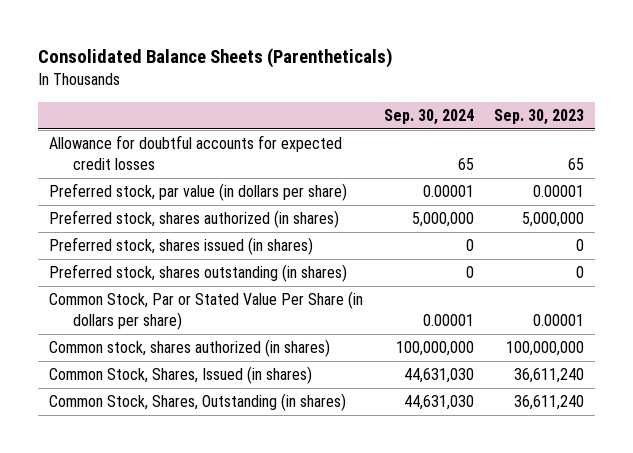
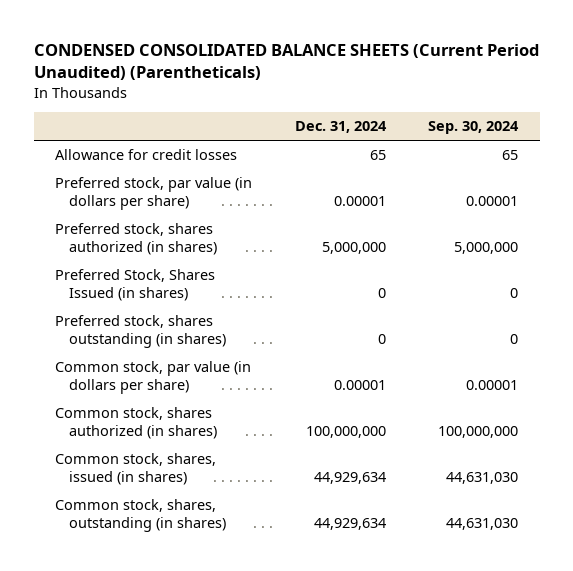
- Consolidated Balance Sheets (Parentheticals)
+ CONDENSED CONSOLIDATED BALANCE SHEETS (Current Period Unaudited) (Parentheticals)
- | Sep. 30, 2024 | Sep. 30, 2023
+ | Dec. 31, 2024 | Sep. 30, 2024
- Allowance for doubtful accounts for expected credit losses | 65 | 65
+ Allowance for credit losses | 65 | 65
- Preferred stock, shares issued (in shares) | 0 | 0
+ Preferred Stock, Shares Issued (in shares) | 0 | 0
- Common Stock, Par or Stated Value Per Share (in dollars per share) | 0.00001 | 0.00001
+ Common stock, par value (in dollars per share) | 0.00001 | 0.00001
- Common Stock, Shares, Issued (in shares) | 44,631,030 | 36,611,240
- Common Stock, Shares, Outstanding (in shares) | 44,631,030 | 36,611,240
+ Common stock, shares, issued (in shares) | 44,929,634 | 44,631,030
+ Common stock, shares, outstanding (in shares) | 44,929,634 | 44,631,030

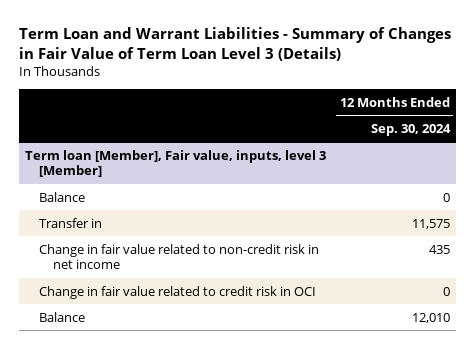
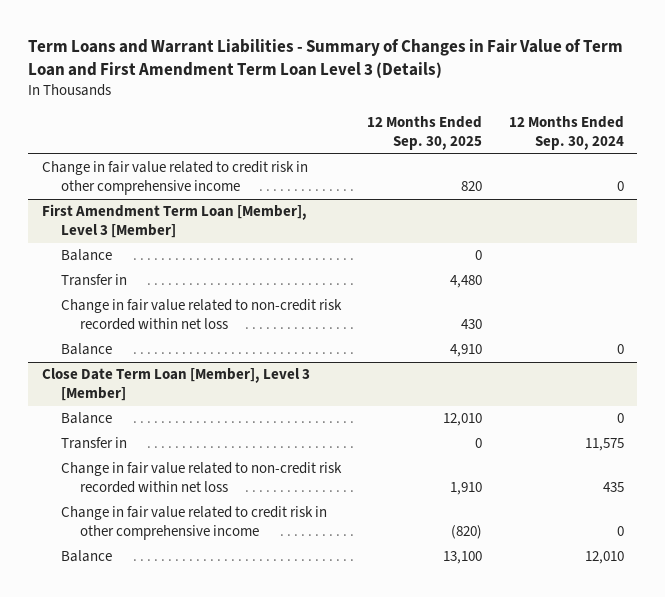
- Term Loan and Warrant Liabilities - Summary of Changes in Fair Value of Term Loan Level 3 (Details)
+ Term Loans and Warrant Liabilities - Summary of Changes in Fair Value of Term Loan and First Amendment Term Loan Level 3 (Details)
- | 12 Months Ended Sep. 30, 2024
+ | 12 Months Ended Sep. 30, 2025 | 12 Months Ended Sep. 30, 2024
- Term loan [Member], Fair value, inputs, level 3 [Member]
+ Change in fair value related to credit risk in other comprehensive income | 820 | 0
+ First Amendment Term Loan [Member], Level 3 [Member]
+ Balance | 0 |
+ Transfer in | 4,480 |
+ Change in fair value related to non-credit risk recorded within net loss | 430 |
+ Close Date Term Loan [Member], Level 3 [Member]
+ Balance | 12,010 | 0
- Change in fair value related to non-credit risk in net income | 435
- Change in fair value related to credit risk in OCI | 0
+ Change in fair value related to non-credit risk recorded within net loss | 1,910 | 435
+ Change in fair value related to credit risk in other comprehensive income | (820) | 0

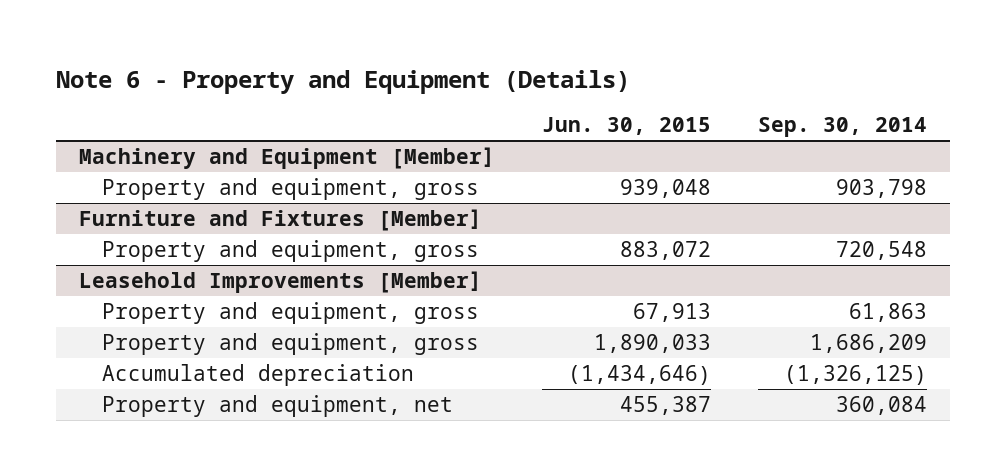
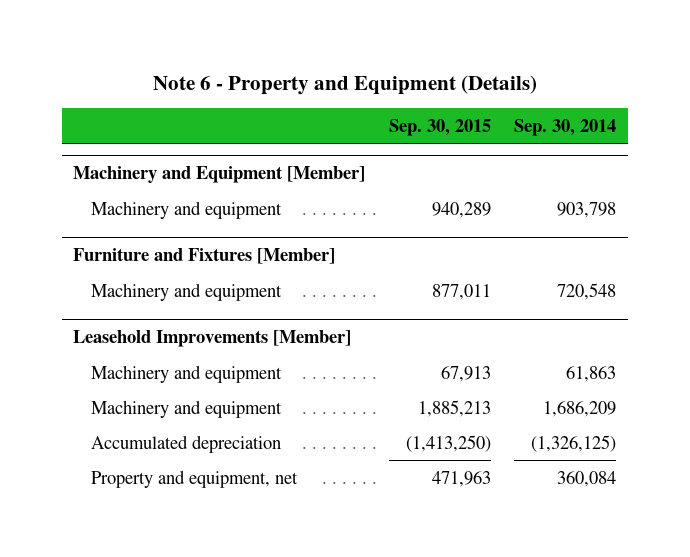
- | Jun. 30, 2015 | Sep. 30, 2014
+ | Sep. 30, 2015 | Sep. 30, 2014
@ Machinery and Equipment [Member]
- Property and equipment, gross | 939,048 | 903,798
+ Machinery and equipment | 940,289 | 903,798
@ Furniture and Fixtures [Member]
- Property and equipment, gross | 883,072 | 720,548
+ Machinery and equipment | 877,011 | 720,548
@ Leasehold Improvements [Member]
- Property and equipment, gross | 67,913 | 61,863
- Property and equipment, gross | 1,890,033 | 1,686,209
+ Machinery and equipment | 67,913 | 61,863
+ Machinery and equipment | 1,885,213 | 1,686,209

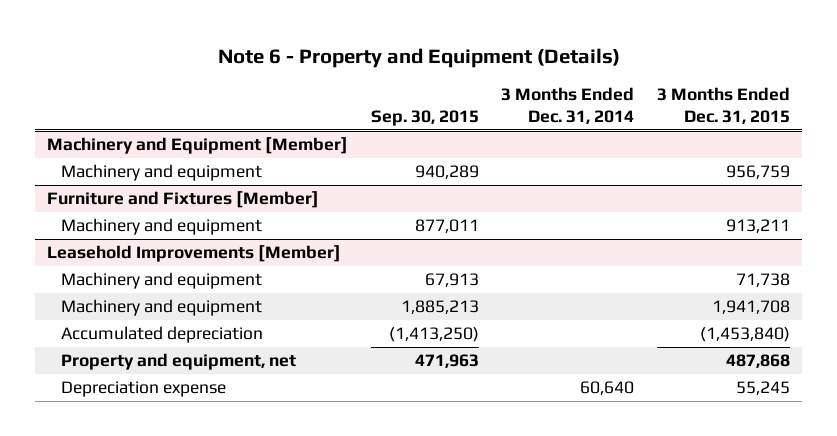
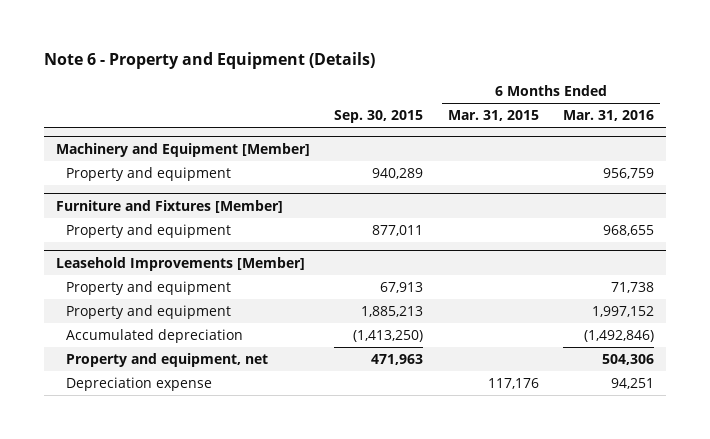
- | Sep. 30, 2015 | 3 Months Ended Dec. 31, 2014 | 3 Months Ended Dec. 31, 2015
+ | Sep. 30, 2015 | 6 Months Ended Mar. 31, 2015 | 6 Months Ended Mar. 31, 2016
@ Machinery and Equipment [Member]
- Machinery and equipment | 940,289 | | 956,759
+ Property and equipment | 940,289 | | 956,759
@ Furniture and Fixtures [Member]
- Machinery and equipment | 877,011 | | 913,211
+ Property and equipment | 877,011 | | 968,655
@ Leasehold Improvements [Member]
- Machinery and equipment | 67,913 | | 71,738
- Machinery and equipment | 1,885,213 | | 1,941,708
+ Property and equipment | 67,913 | | 71,738
+ Property and equipment | 1,885,213 | | 1,997,152

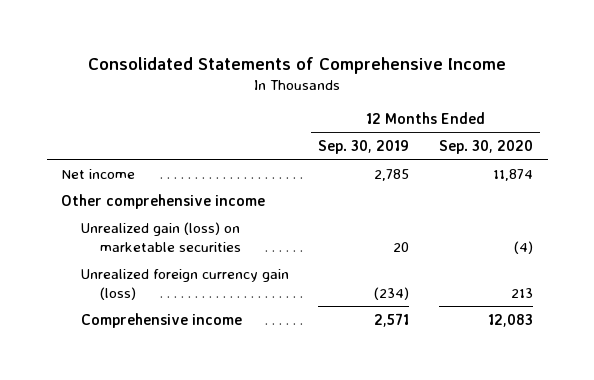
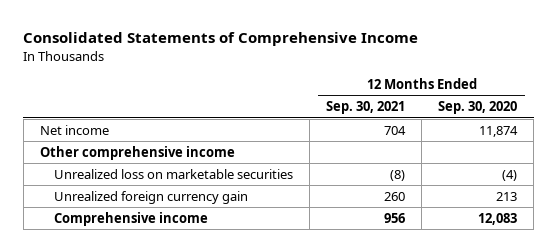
- | 12 Months Ended Sep. 30, 2019 | 12 Months Ended Sep. 30, 2020
+ | 12 Months Ended Sep. 30, 2021 | 12 Months Ended Sep. 30, 2020
- Unrealized gain (loss) on marketable securities | 20 | (4)
- Unrealized foreign currency gain (loss) | (234) | 213
+ Unrealized loss on marketable securities | (8) | (4)
+ Unrealized foreign currency gain | 260 | 213

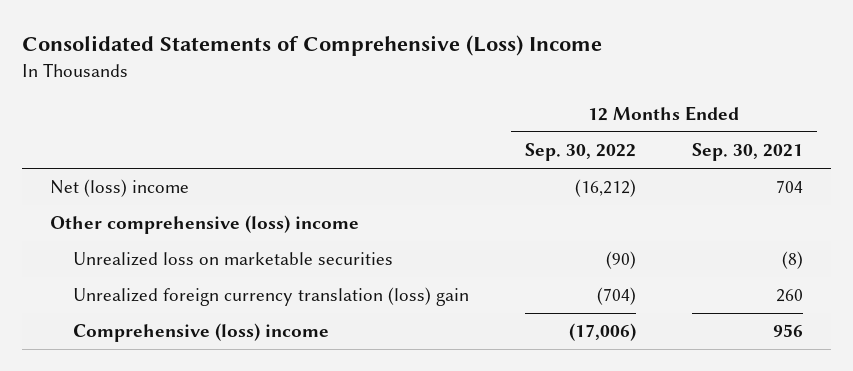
- Consolidated Statements of Comprehensive Income
+ Consolidated Statements of Comprehensive (Loss) Income
- | 12 Months Ended Sep. 30, 2021 | 12 Months Ended Sep. 30, 2020
+ | 12 Months Ended Sep. 30, 2022 | 12 Months Ended Sep. 30, 2021
- Net income | 704 | 11,874
- Other comprehensive income
+ Net (loss) income | (16,212) | 704
+ Other comprehensive (loss) income
- Unrealized foreign currency gain | 260 | 213
- Comprehensive income | 956 | 12,083
+ Unrealized foreign currency translation (loss) gain | (704) | 260
+ Comprehensive (loss) income | (17,006) | 956

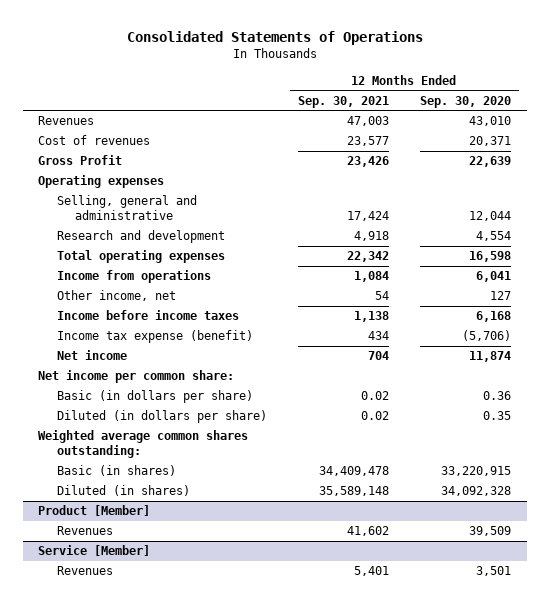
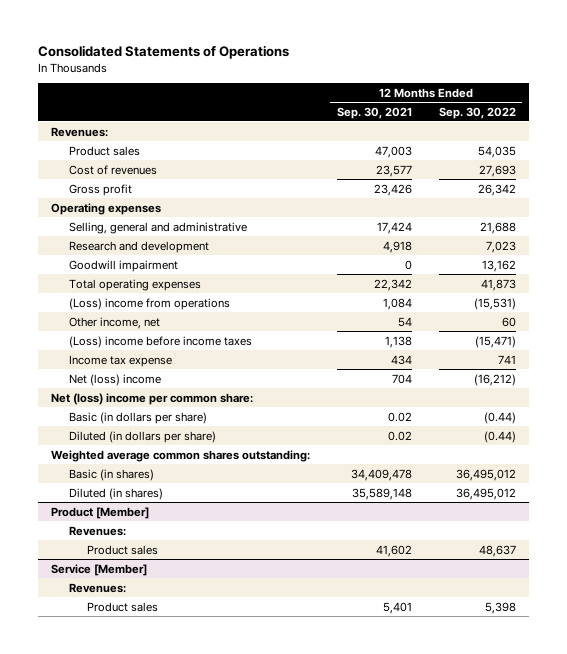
- | 12 Months Ended Sep. 30, 2021 | 12 Months Ended Sep. 30, 2020
+ | 12 Months Ended Sep. 30, 2021 | 12 Months Ended Sep. 30, 2022
- Revenues | 47,003 | 43,010
+ Revenues:
+ Product sales | 47,003 | 54,035
- Gross Profit | 23,426 | 22,639
+ Gross profit | 23,426 | 26,342
+ Goodwill impairment | 0 | 13,162
- Income from operations | 1,084 | 6,041
+ (Loss) income from operations | 1,084 | (15,531)
- Income before income taxes | 1,138 | 6,168
- Income tax expense (benefit) | 434 | (5,706)
- Net income | 704 | 11,874
- Net income per common share:
+ (Loss) income before income taxes | 1,138 | (15,471)
+ Income tax expense | 434 | 741
+ Net (loss) income | 704 | (16,212)
+ Net (loss) income per common share:
@ Product [Member]
- Revenues | 41,602 | 39,509
+ Revenues:
+ Product sales | 41,602 | 48,637
@ Service [Member]
- Revenues | 5,401 | 3,501
+ Revenues:
+ Product sales | 5,401 | 5,398

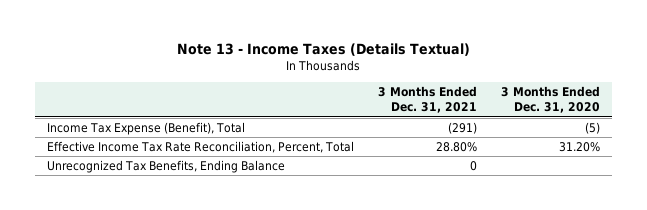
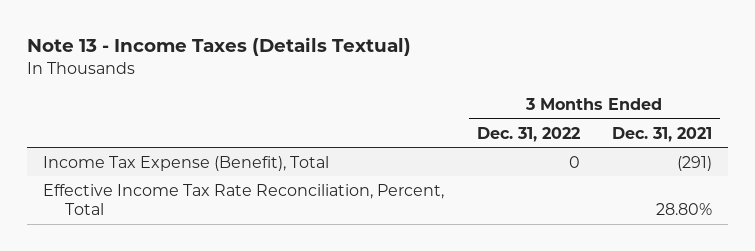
- | 3 Months Ended Dec. 31, 2021 | 3 Months Ended Dec. 31, 2020
+ | 3 Months Ended Dec. 31, 2022 | 3 Months Ended Dec. 31, 2021
- Unrecognized Tax Benefits, Ending Balance | 0 |

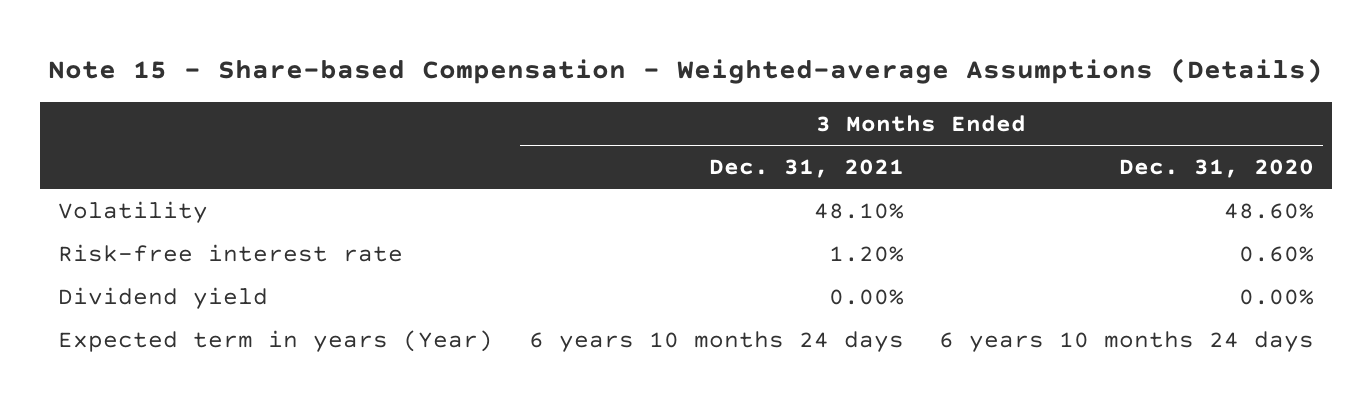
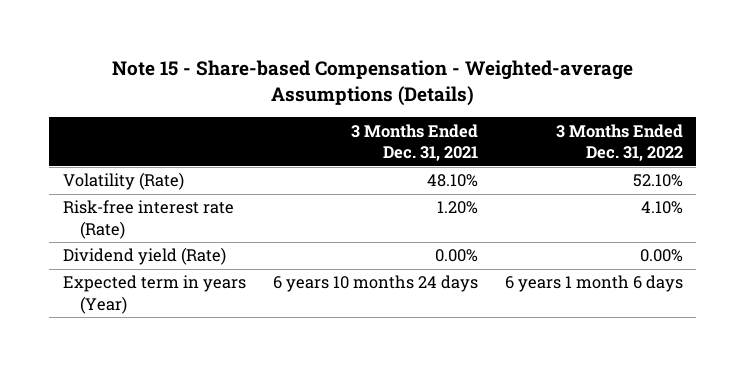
- | 3 Months Ended Dec. 31, 2021 | 3 Months Ended Dec. 31, 2020
+ | 3 Months Ended Dec. 31, 2021 | 3 Months Ended Dec. 31, 2022
- Volatility | 48.10% | 48.60%
- Risk-free interest rate | 1.20% | 0.60%
- Dividend yield | 0.00% | 0.00%
+ Volatility (Rate) | 48.10% | 52.10%
+ Risk-free interest rate (Rate) | 1.20% | 4.10%
+ Dividend yield (Rate) | 0.00% | 0.00%

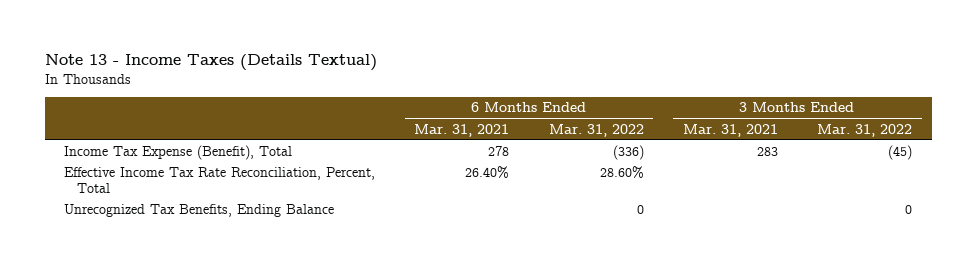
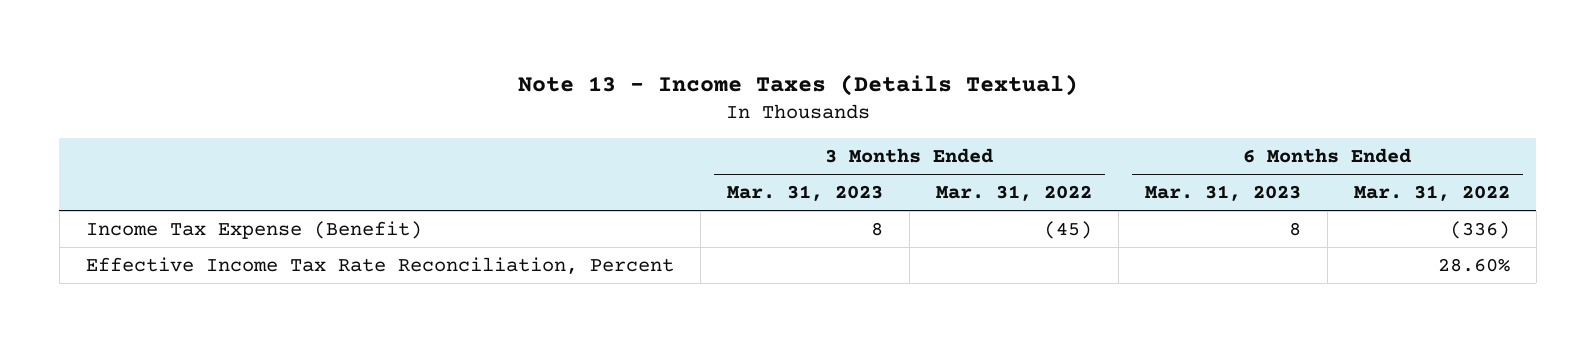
- | 6 Months Ended Mar. 31, 2021 | 6 Months Ended Mar. 31, 2022 | 3 Months Ended Mar. 31, 2021 | 3 Months Ended Mar. 31, 2022
+ | 3 Months Ended Mar. 31, 2023 | 3 Months Ended Mar. 31, 2022 | 6 Months Ended Mar. 31, 2023 | 6 Months Ended Mar. 31, 2022
- Income Tax Expense (Benefit), Total | 278 | (336) | 283 | (45)
- Effective Income Tax Rate Reconciliation, Percent, Total | 26.40% | 28.60% | |
- Unrecognized Tax Benefits, Ending Balance | | 0 | | 0
+ Income Tax Expense (Benefit) | 8 | (45) | 8 | (336)
+ Effective Income Tax Rate Reconciliation, Percent | | | | 28.60%

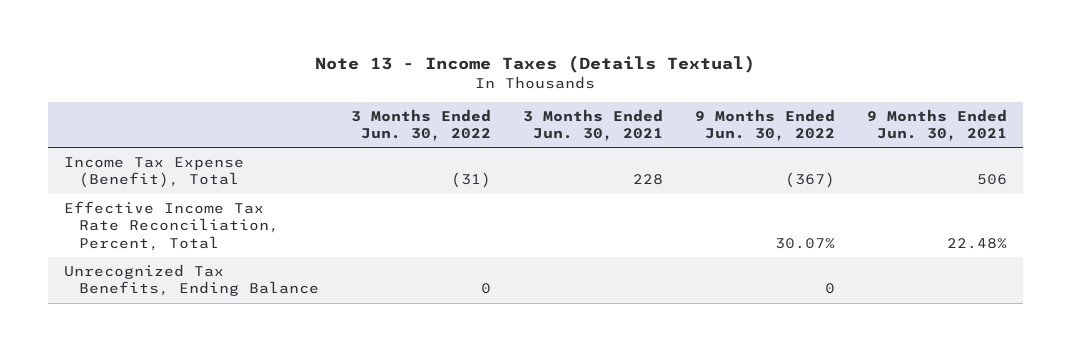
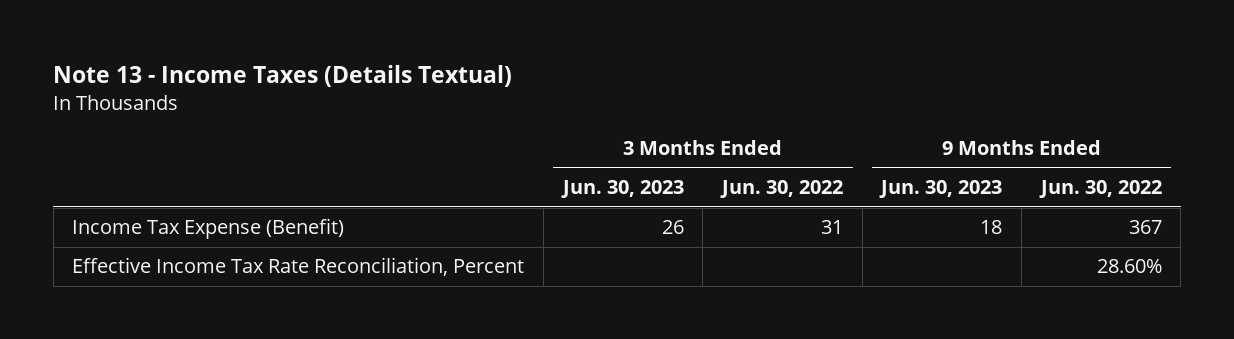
- | 3 Months Ended Jun. 30, 2022 | 3 Months Ended Jun. 30, 2021 | 9 Months Ended Jun. 30, 2022 | 9 Months Ended Jun. 30, 2021
+ | 3 Months Ended Jun. 30, 2023 | 3 Months Ended Jun. 30, 2022 | 9 Months Ended Jun. 30, 2023 | 9 Months Ended Jun. 30, 2022
- Income Tax Expense (Benefit), Total | (31) | 228 | (367) | 506
- Effective Income Tax Rate Reconciliation, Percent, Total | | | 30.07% | 22.48%
- Unrecognized Tax Benefits, Ending Balance | 0 | | 0 |
+ Income Tax Expense (Benefit) | 26 | 31 | 18 | 367
+ Effective Income Tax Rate Reconciliation, Percent | | | | 28.60%

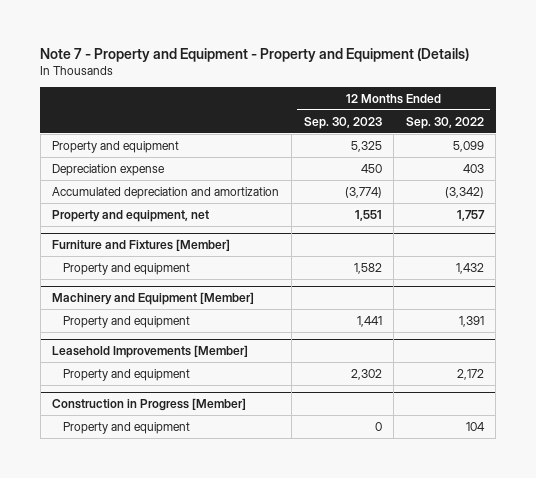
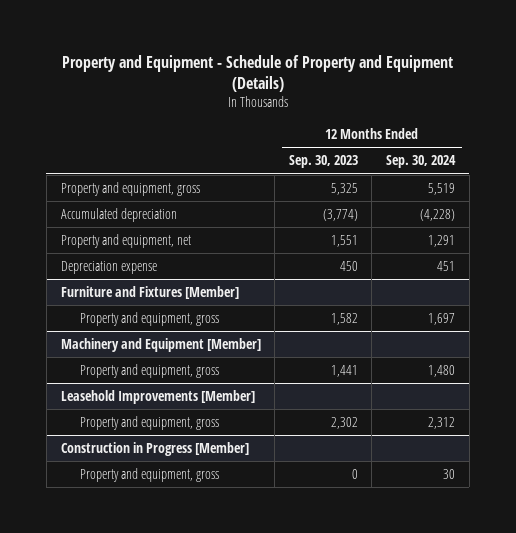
- Note 7 - Property and Equipment - Property and Equipment (Details)
+ Property and Equipment - Schedule of Property and Equipment (Details)
- | 12 Months Ended Sep. 30, 2023 | 12 Months Ended Sep. 30, 2022
+ | 12 Months Ended Sep. 30, 2023 | 12 Months Ended Sep. 30, 2024
- Property and equipment | 5,325 | 5,099
- Accumulated depreciation and amortization | (3,774) | (3,342)
+ Property and equipment, gross | 5,325 | 5,519
+ Accumulated depreciation | (3,774) | (4,228)
moved down: Depreciation expense | 450 | 451
@ Furniture and Fixtures [Member]
- Property and equipment | 1,582 | 1,432
+ Property and equipment, gross | 1,582 | 1,697
@ Machinery and Equipment [Member]
- Property and equipment | 1,441 | 1,391
+ Property and equipment, gross | 1,441 | 1,480
@ Leasehold Improvements [Member]
- Property and equipment | 2,302 | 2,172
+ Property and equipment, gross | 2,302 | 2,312
@ Construction in Progress [Member]
- Property and equipment | 0 | 104
+ Property and equipment, gross | 0 | 30

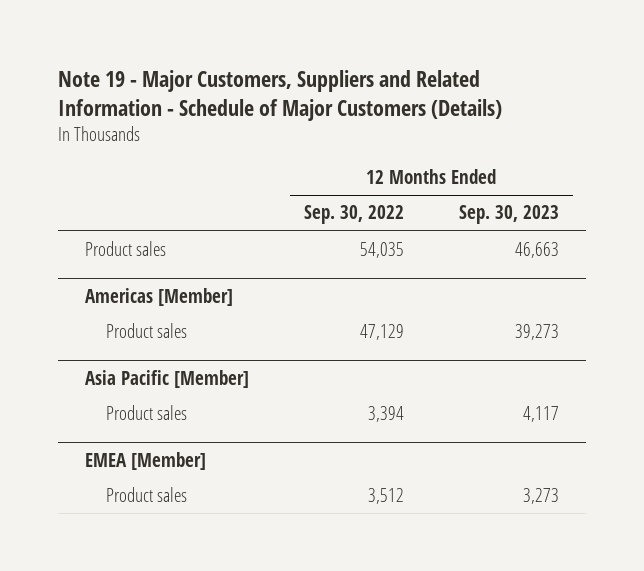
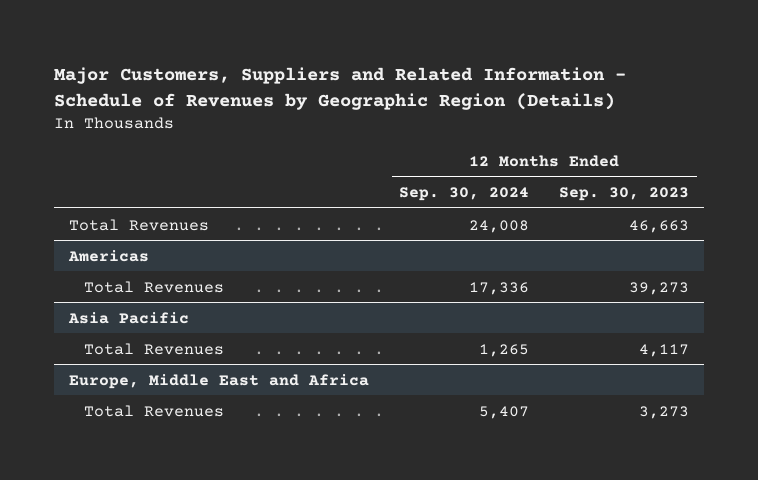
- Note 19 - Major Customers, Suppliers and Related Information - Schedule of Major Customers (Details)
+ Major Customers, Suppliers and Related Information - Schedule of Revenues by Geographic Region (Details)
- | 12 Months Ended Sep. 30, 2022 | 12 Months Ended Sep. 30, 2023
+ | 12 Months Ended Sep. 30, 2024 | 12 Months Ended Sep. 30, 2023
- Product sales | 54,035 | 46,663
- Americas [Member]
- Product sales | 47,129 | 39,273
- Asia Pacific [Member]
- Product sales | 3,394 | 4,117
- EMEA [Member]
- Product sales | 3,512 | 3,273
+ Total Revenues | 24,008 | 46,663
+ Americas
+ Total Revenues | 17,336 | 39,273
+ Asia Pacific
+ Total Revenues | 1,265 | 4,117
+ Europe, Middle East and Africa
+ Total Revenues | 5,407 | 3,273

